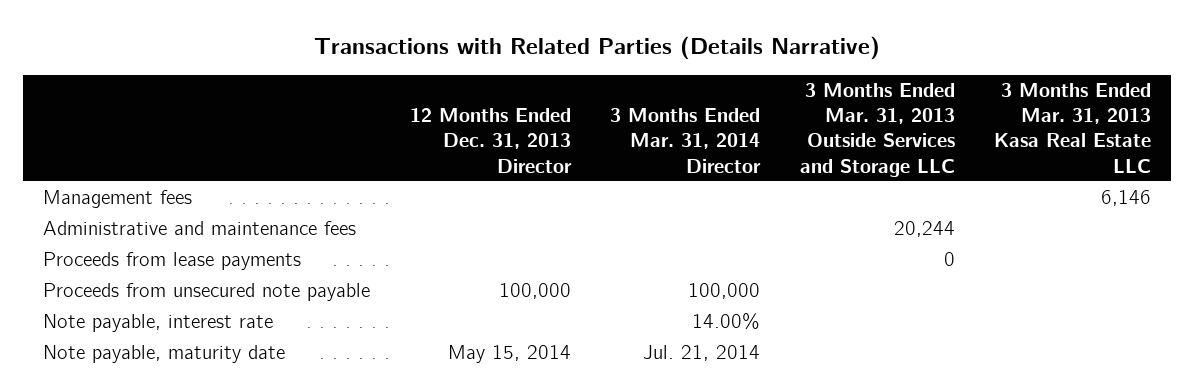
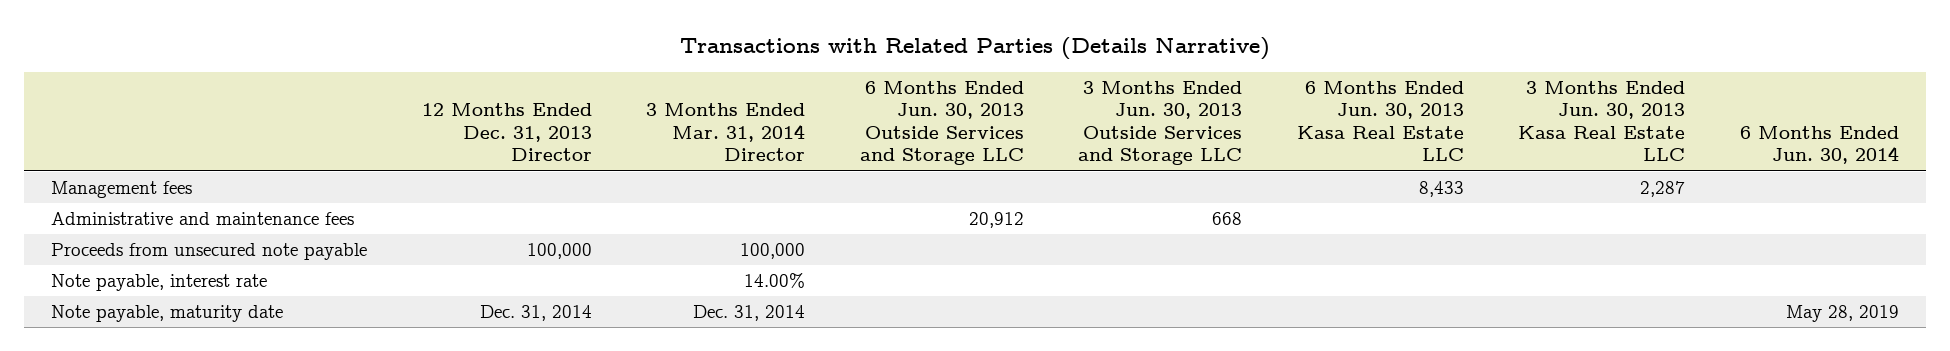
- | 12 Months Ended Dec. 31, 2013 Director | 3 Months Ended Mar. 31, 2014 Director | 3 Months Ended Mar. 31, 2013 Outside Services and Storage LLC | 3 Months Ended Mar. 31, 2013 Kasa Real Estate LLC
+ | 12 Months Ended Dec. 31, 2013 Director | 3 Months Ended Mar. 31, 2014 Director | 6 Months Ended Jun. 30, 2013 Outside Services and Storage LLC | 3 Months Ended Jun. 30, 2013 Outside Services and Storage LLC | 6 Months Ended Jun. 30, 2013 Kasa Real Estate LLC | 3 Months Ended Jun. 30, 2013 Kasa Real Estate LLC | 6 Months Ended Jun. 30, 2014
- Proceeds from lease payments | | | 0 |
- Note payable, maturity date | May 15, 2014 | Jul. 21, 2014 | |
+ Note payable, maturity date | Dec. 31, 2014 | Dec. 31, 2014 | | | | | May 28, 2019

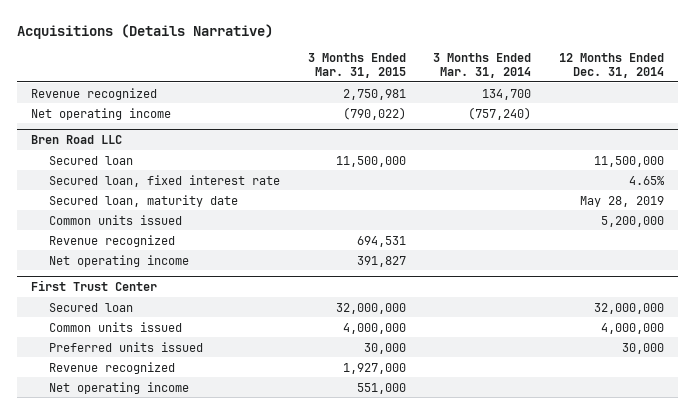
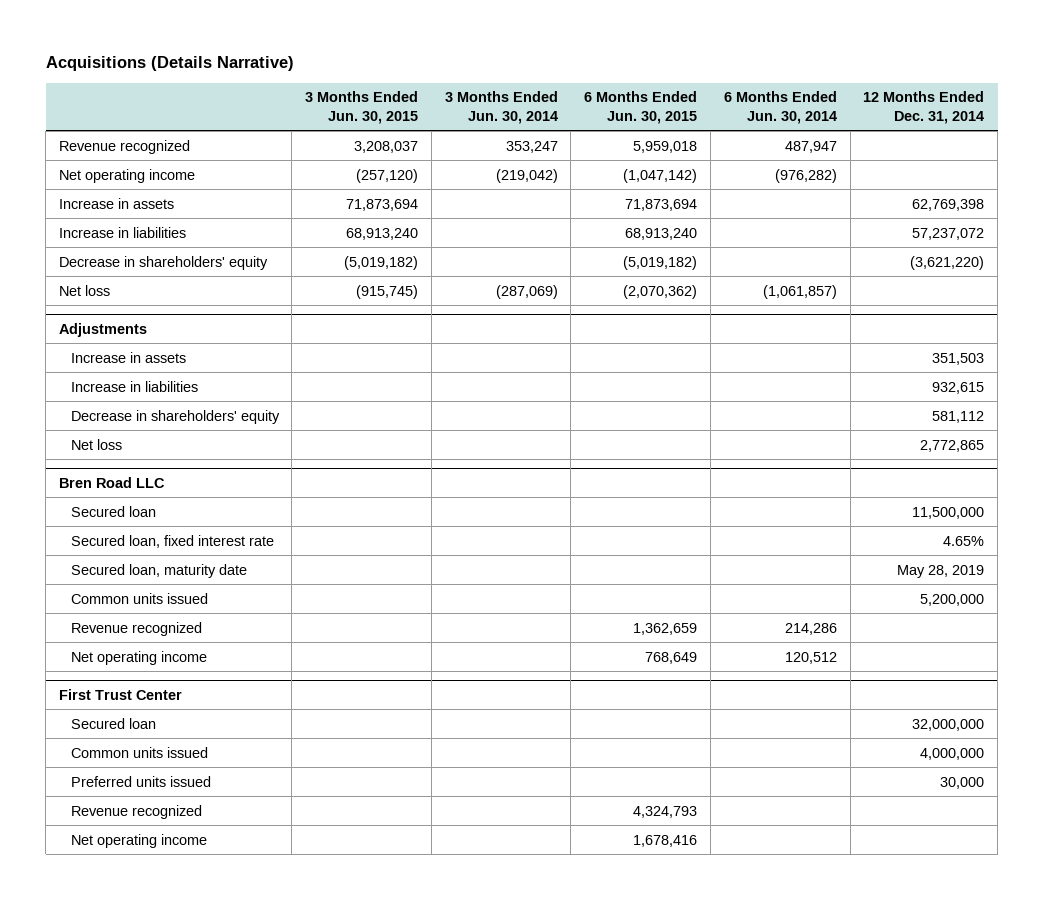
- | 3 Months Ended Mar. 31, 2015 | 3 Months Ended Mar. 31, 2014 | 12 Months Ended Dec. 31, 2014
+ | 3 Months Ended Jun. 30, 2015 | 3 Months Ended Jun. 30, 2014 | 6 Months Ended Jun. 30, 2015 | 6 Months Ended Jun. 30, 2014 | 12 Months Ended Dec. 31, 2014
+ Increase in assets | 71,873,694 | | 71,873,694 | | 62,769,398
+ Increase in liabilities | 68,913,240 | | 68,913,240 | | 57,237,072
+ Decrease in shareholders' equity | (5,019,182) | | (5,019,182) | | (3,621,220)
+ Net loss | (915,745) | (287,069) | (2,070,362) | (1,061,857) |
+ Adjustments
+ Increase in assets | | | | | 351,503
+ Increase in liabilities | | | | | 932,615
+ Decrease in shareholders' equity | | | | | 581,112
+ Net loss | | | | | 2,772,865

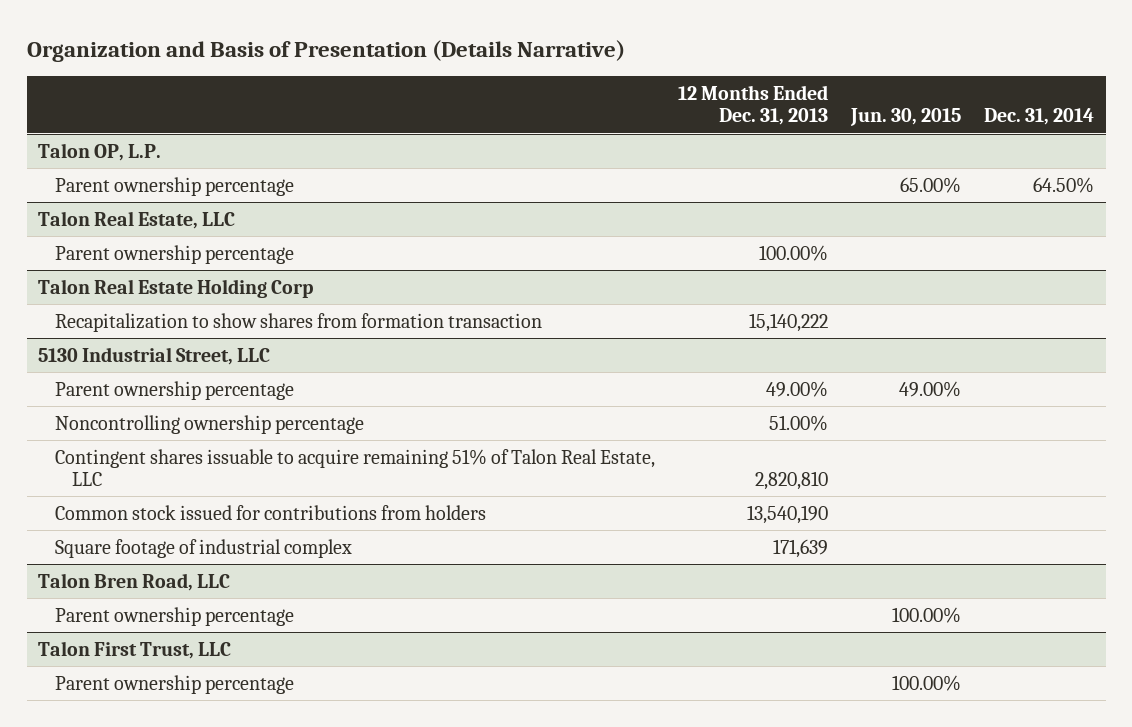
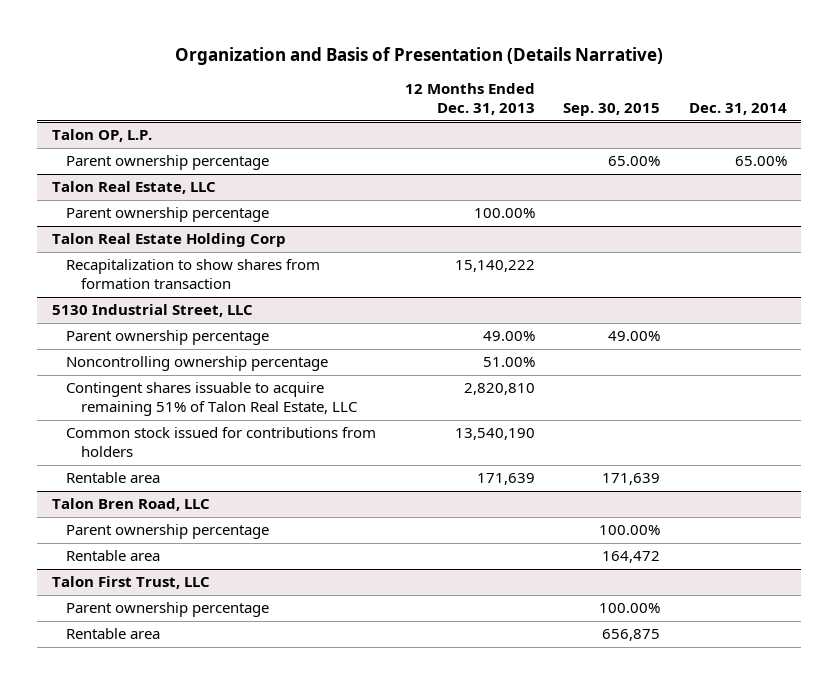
- | 12 Months Ended Dec. 31, 2013 | Jun. 30, 2015 | Dec. 31, 2014
+ | 12 Months Ended Dec. 31, 2013 | Sep. 30, 2015 | Dec. 31, 2014
@ Talon OP, L.P.
- Parent ownership percentage | | 65.00% | 64.50%
+ Parent ownership percentage | | 65.00% | 65.00%
@ 5130 Industrial Street, LLC
- Square footage of industrial complex | 171,639 | |
+ Rentable area | 171,639 | 171,639 |
@ Talon Bren Road, LLC
+ Rentable area | | 164,472 |
@ Talon First Trust, LLC
+ Rentable area | | 656,875 |

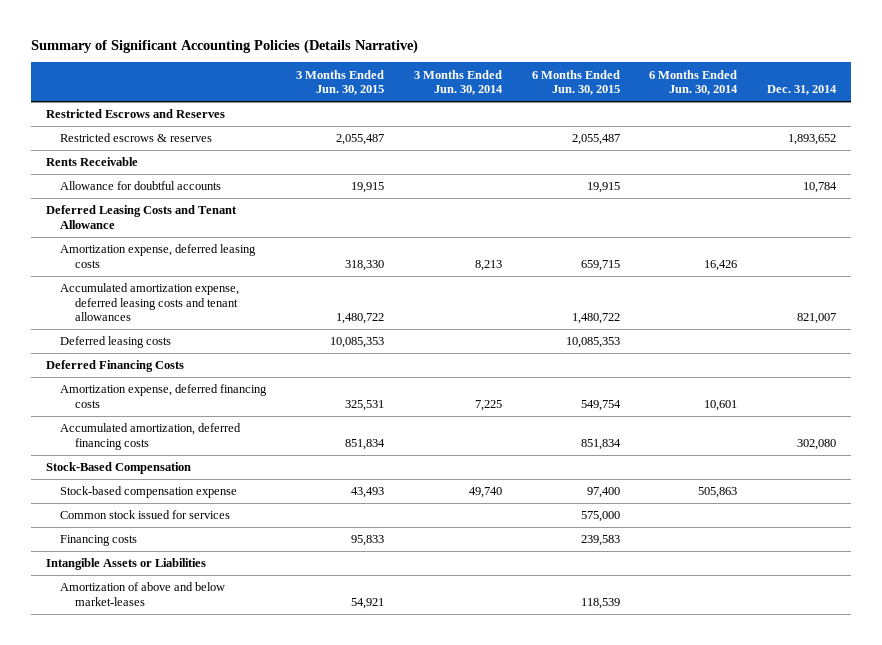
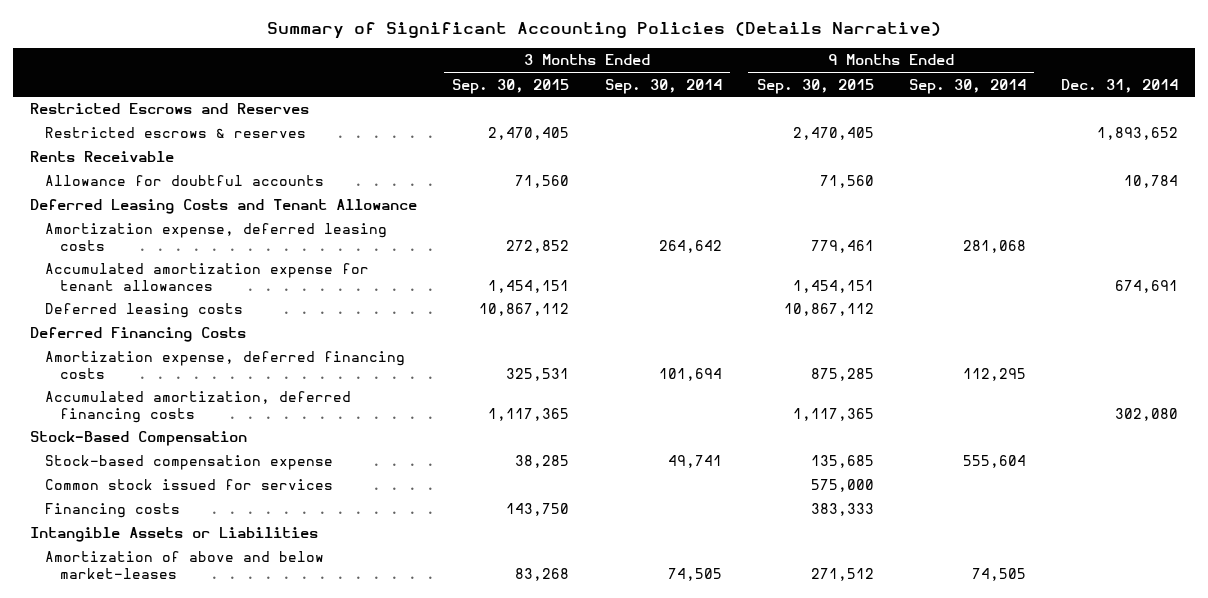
- | 3 Months Ended Jun. 30, 2015 | 3 Months Ended Jun. 30, 2014 | 6 Months Ended Jun. 30, 2015 | 6 Months Ended Jun. 30, 2014 | Dec. 31, 2014
+ | 3 Months Ended Sep. 30, 2015 | 3 Months Ended Sep. 30, 2014 | 9 Months Ended Sep. 30, 2015 | 9 Months Ended Sep. 30, 2014 | Dec. 31, 2014
- Accumulated amortization expense, deferred leasing costs and tenant allowances | 1,480,722 | | 1,480,722 | | 821,007
+ Accumulated amortization expense for tenant allowances | 1,454,151 | | 1,454,151 | | 674,691

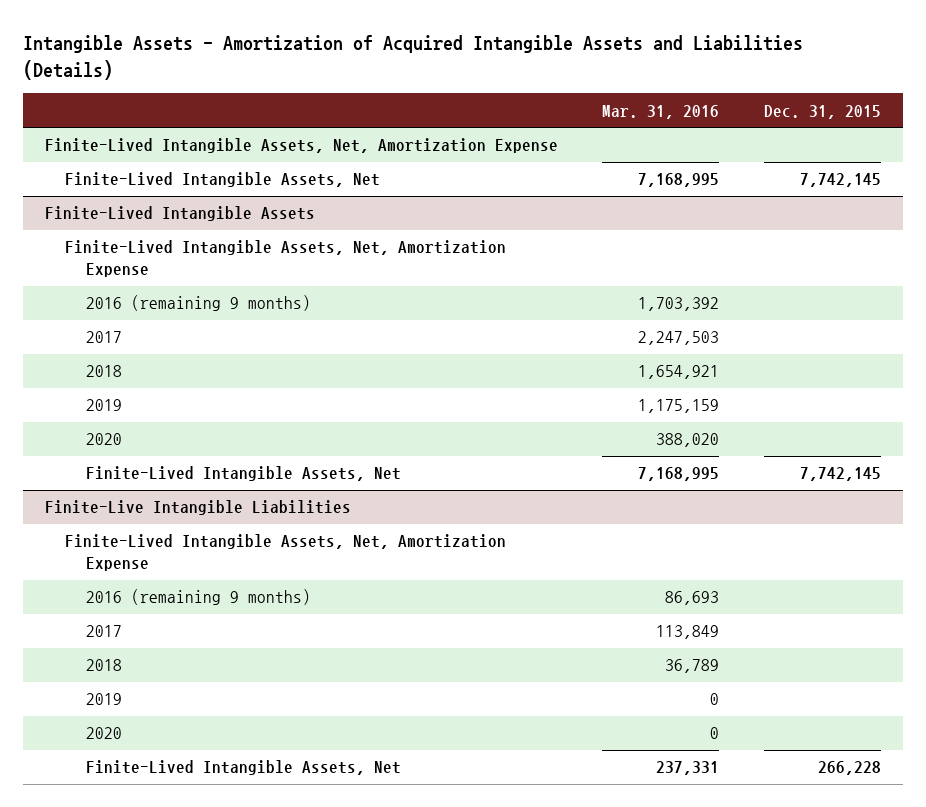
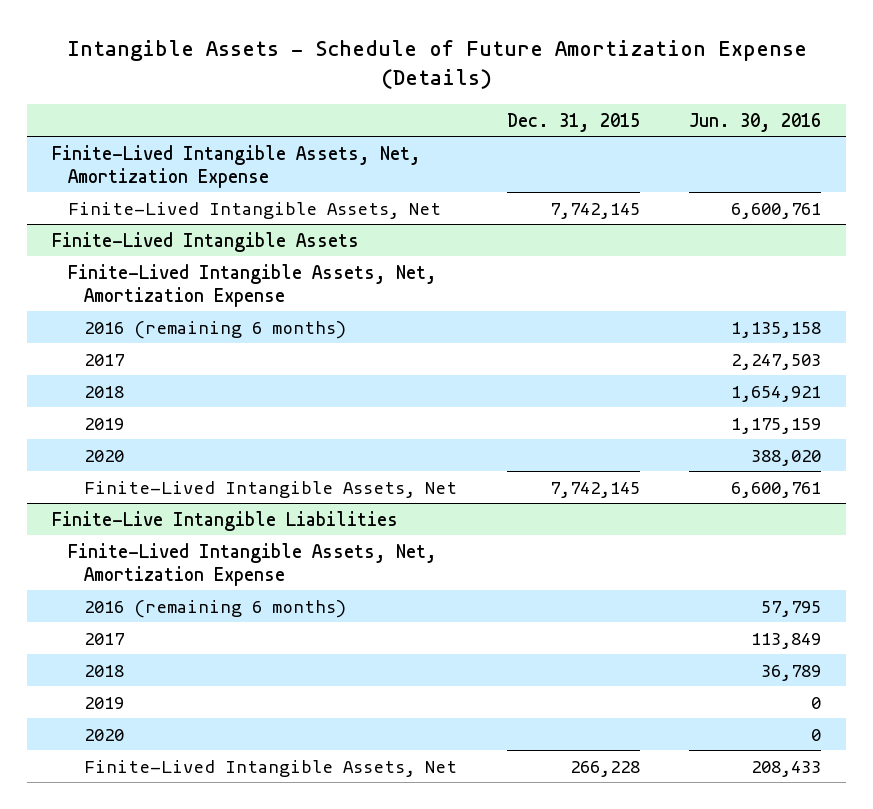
- Intangible Assets - Amortization of Acquired Intangible Assets and Liabilities (Details)
+ Intangible Assets - Schedule of Future Amortization Expense (Details)
- | Mar. 31, 2016 | Dec. 31, 2015
+ | Dec. 31, 2015 | Jun. 30, 2016
@ Finite-Lived Intangible Assets
- 2016 (remaining 9 months) | 1,703,392 |
+ 2016 (remaining 6 months) | | 1,135,158
@ Finite-Live Intangible Liabilities
- 2016 (remaining 9 months) | 86,693 |
+ 2016 (remaining 6 months) | | 57,795

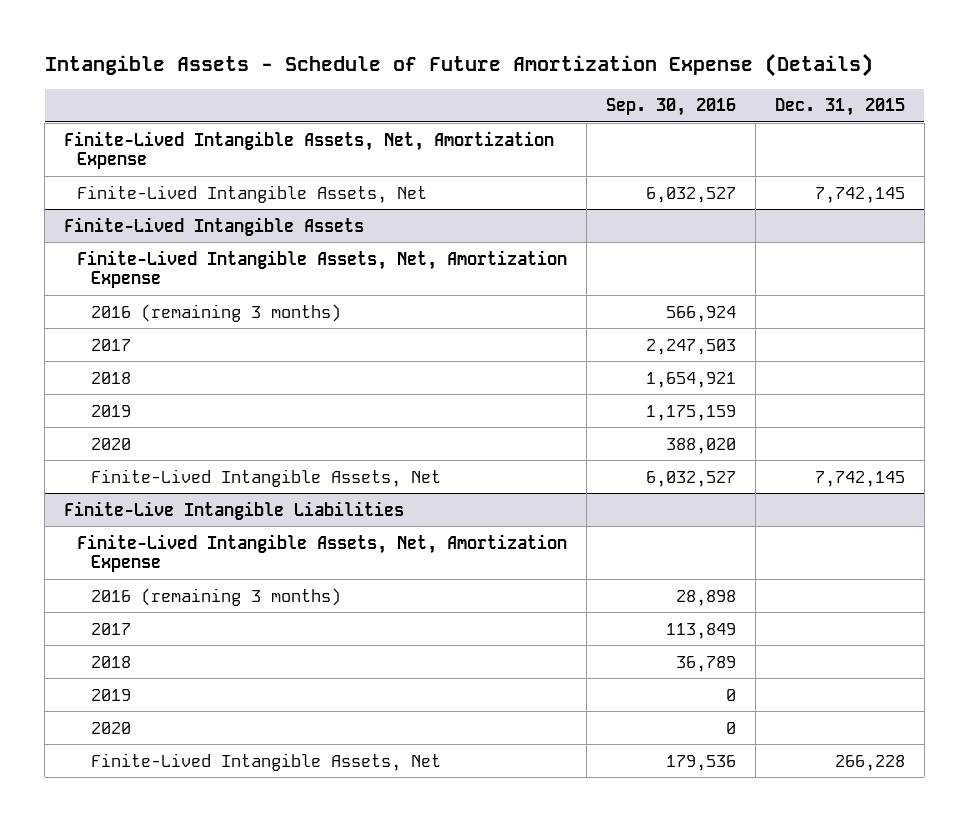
- | Dec. 31, 2015 | Jun. 30, 2016
+ | Sep. 30, 2016 | Dec. 31, 2015
@ Finite-Lived Intangible Assets
- 2016 (remaining 6 months) | | 1,135,158
+ 2016 (remaining 3 months) | 566,924 |
@ Finite-Live Intangible Liabilities
- 2016 (remaining 6 months) | | 57,795
+ 2016 (remaining 3 months) | 28,898 |

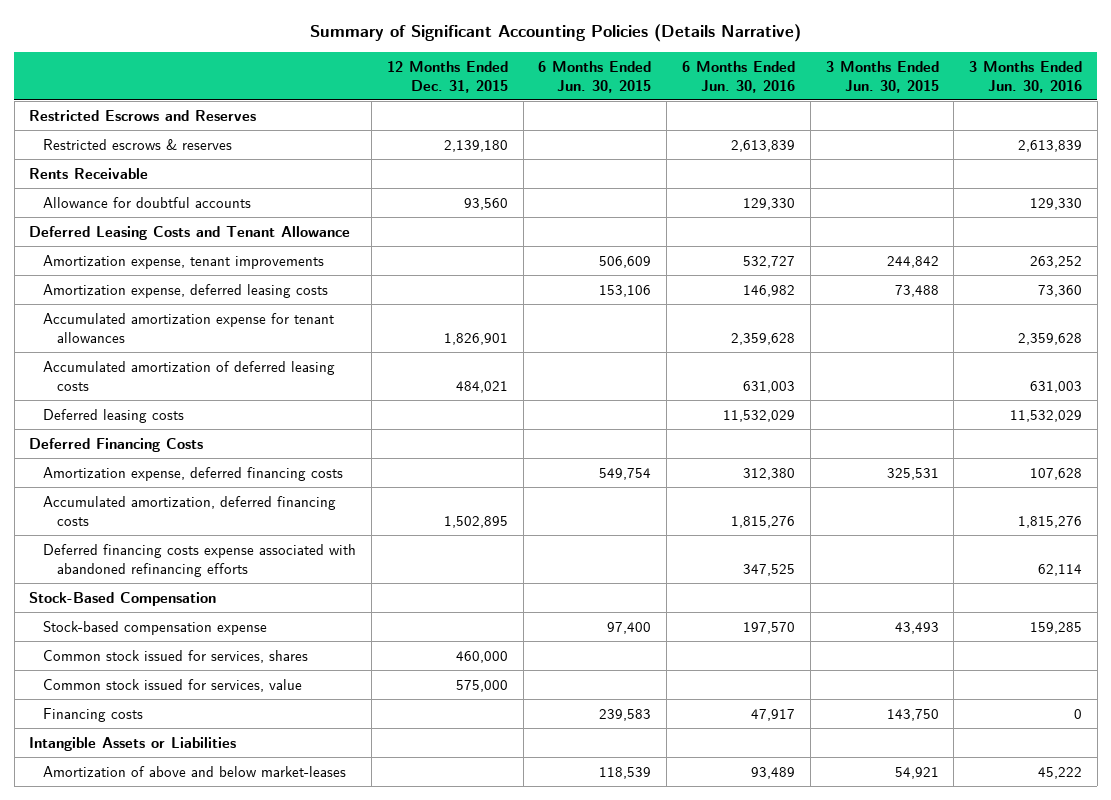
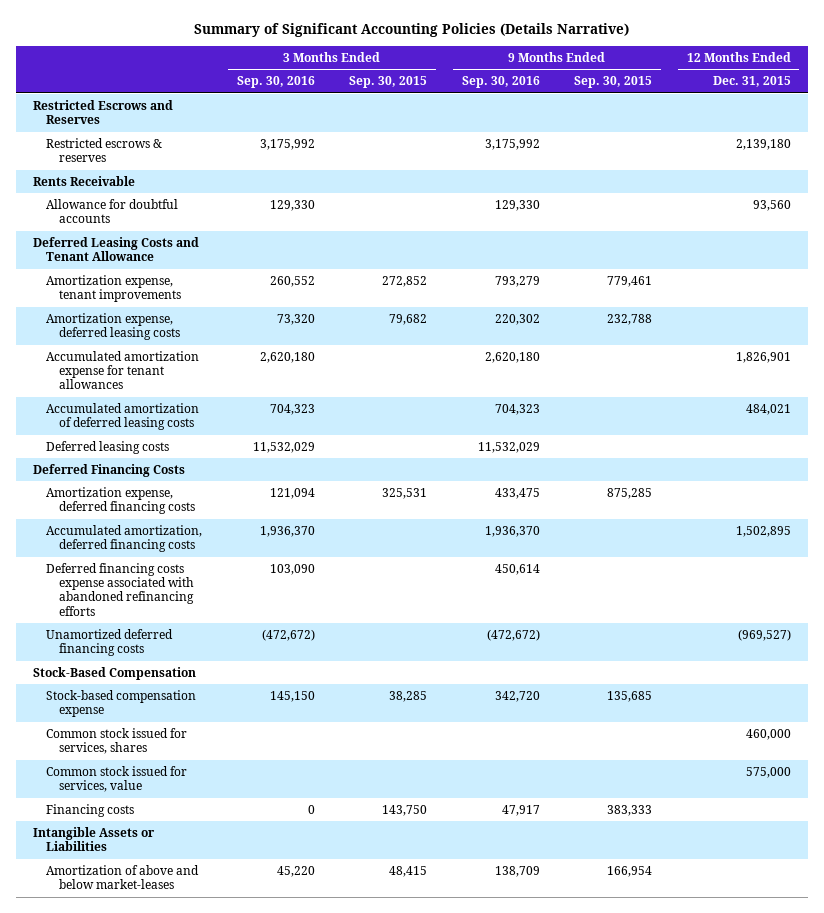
- | 12 Months Ended Dec. 31, 2015 | 6 Months Ended Jun. 30, 2015 | 6 Months Ended Jun. 30, 2016 | 3 Months Ended Jun. 30, 2015 | 3 Months Ended Jun. 30, 2016
+ | 3 Months Ended Sep. 30, 2016 | 3 Months Ended Sep. 30, 2015 | 9 Months Ended Sep. 30, 2016 | 9 Months Ended Sep. 30, 2015 | 12 Months Ended Dec. 31, 2015
+ Unamortized deferred financing costs | (472,672) | | (472,672) | | (969,527)

